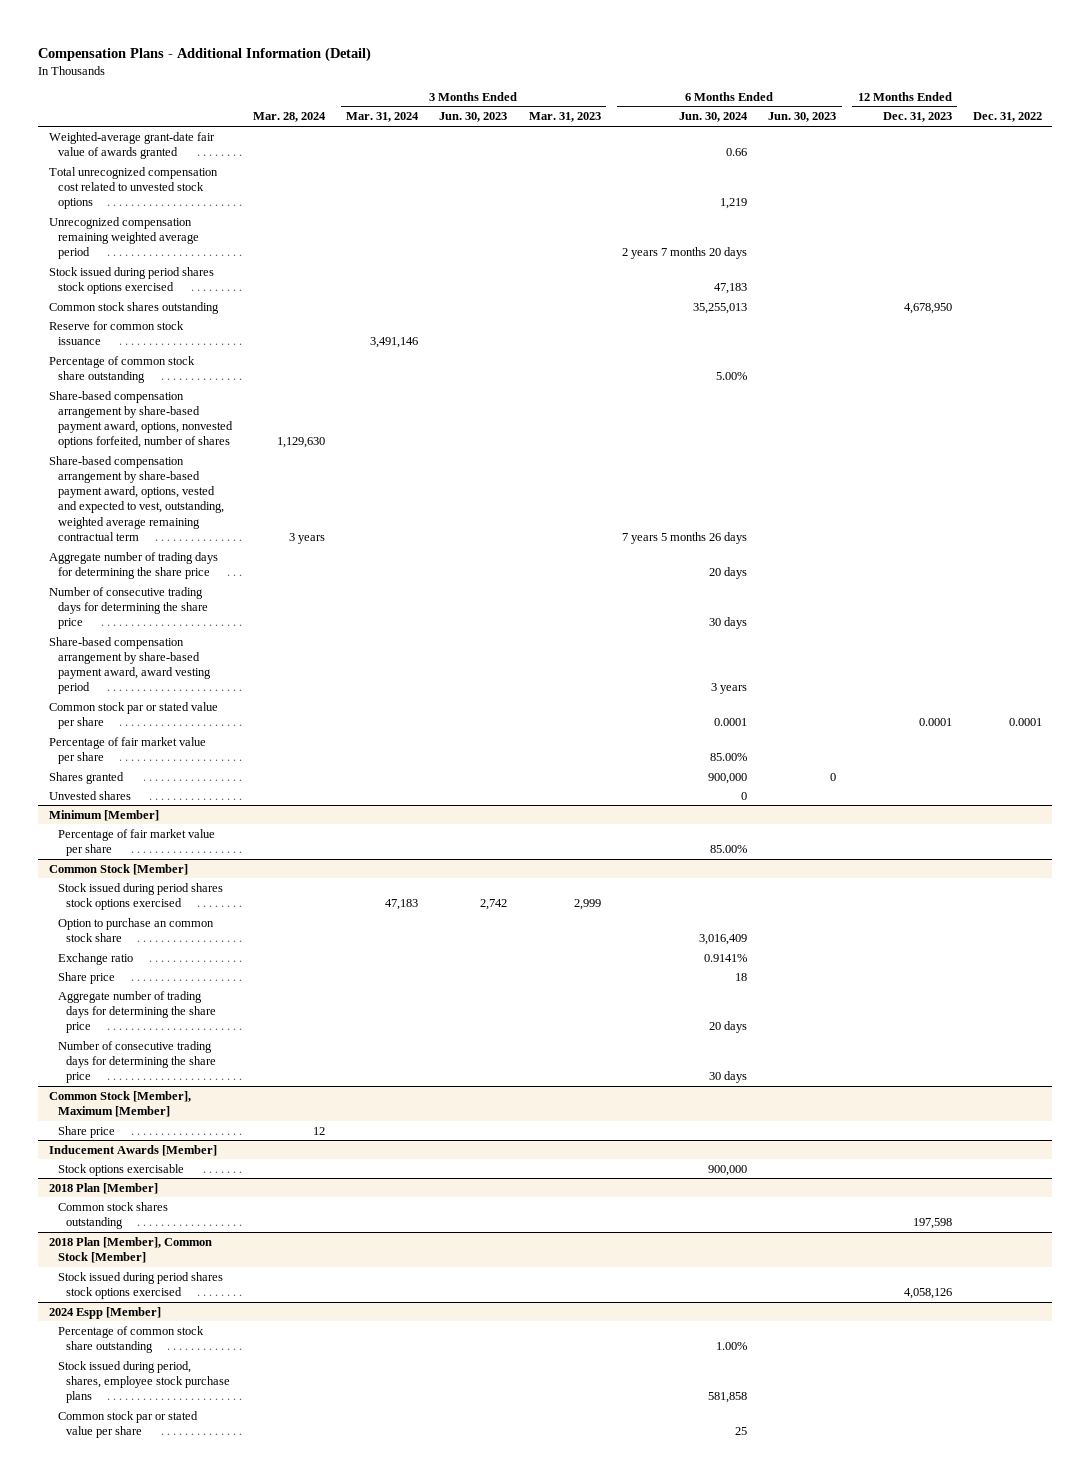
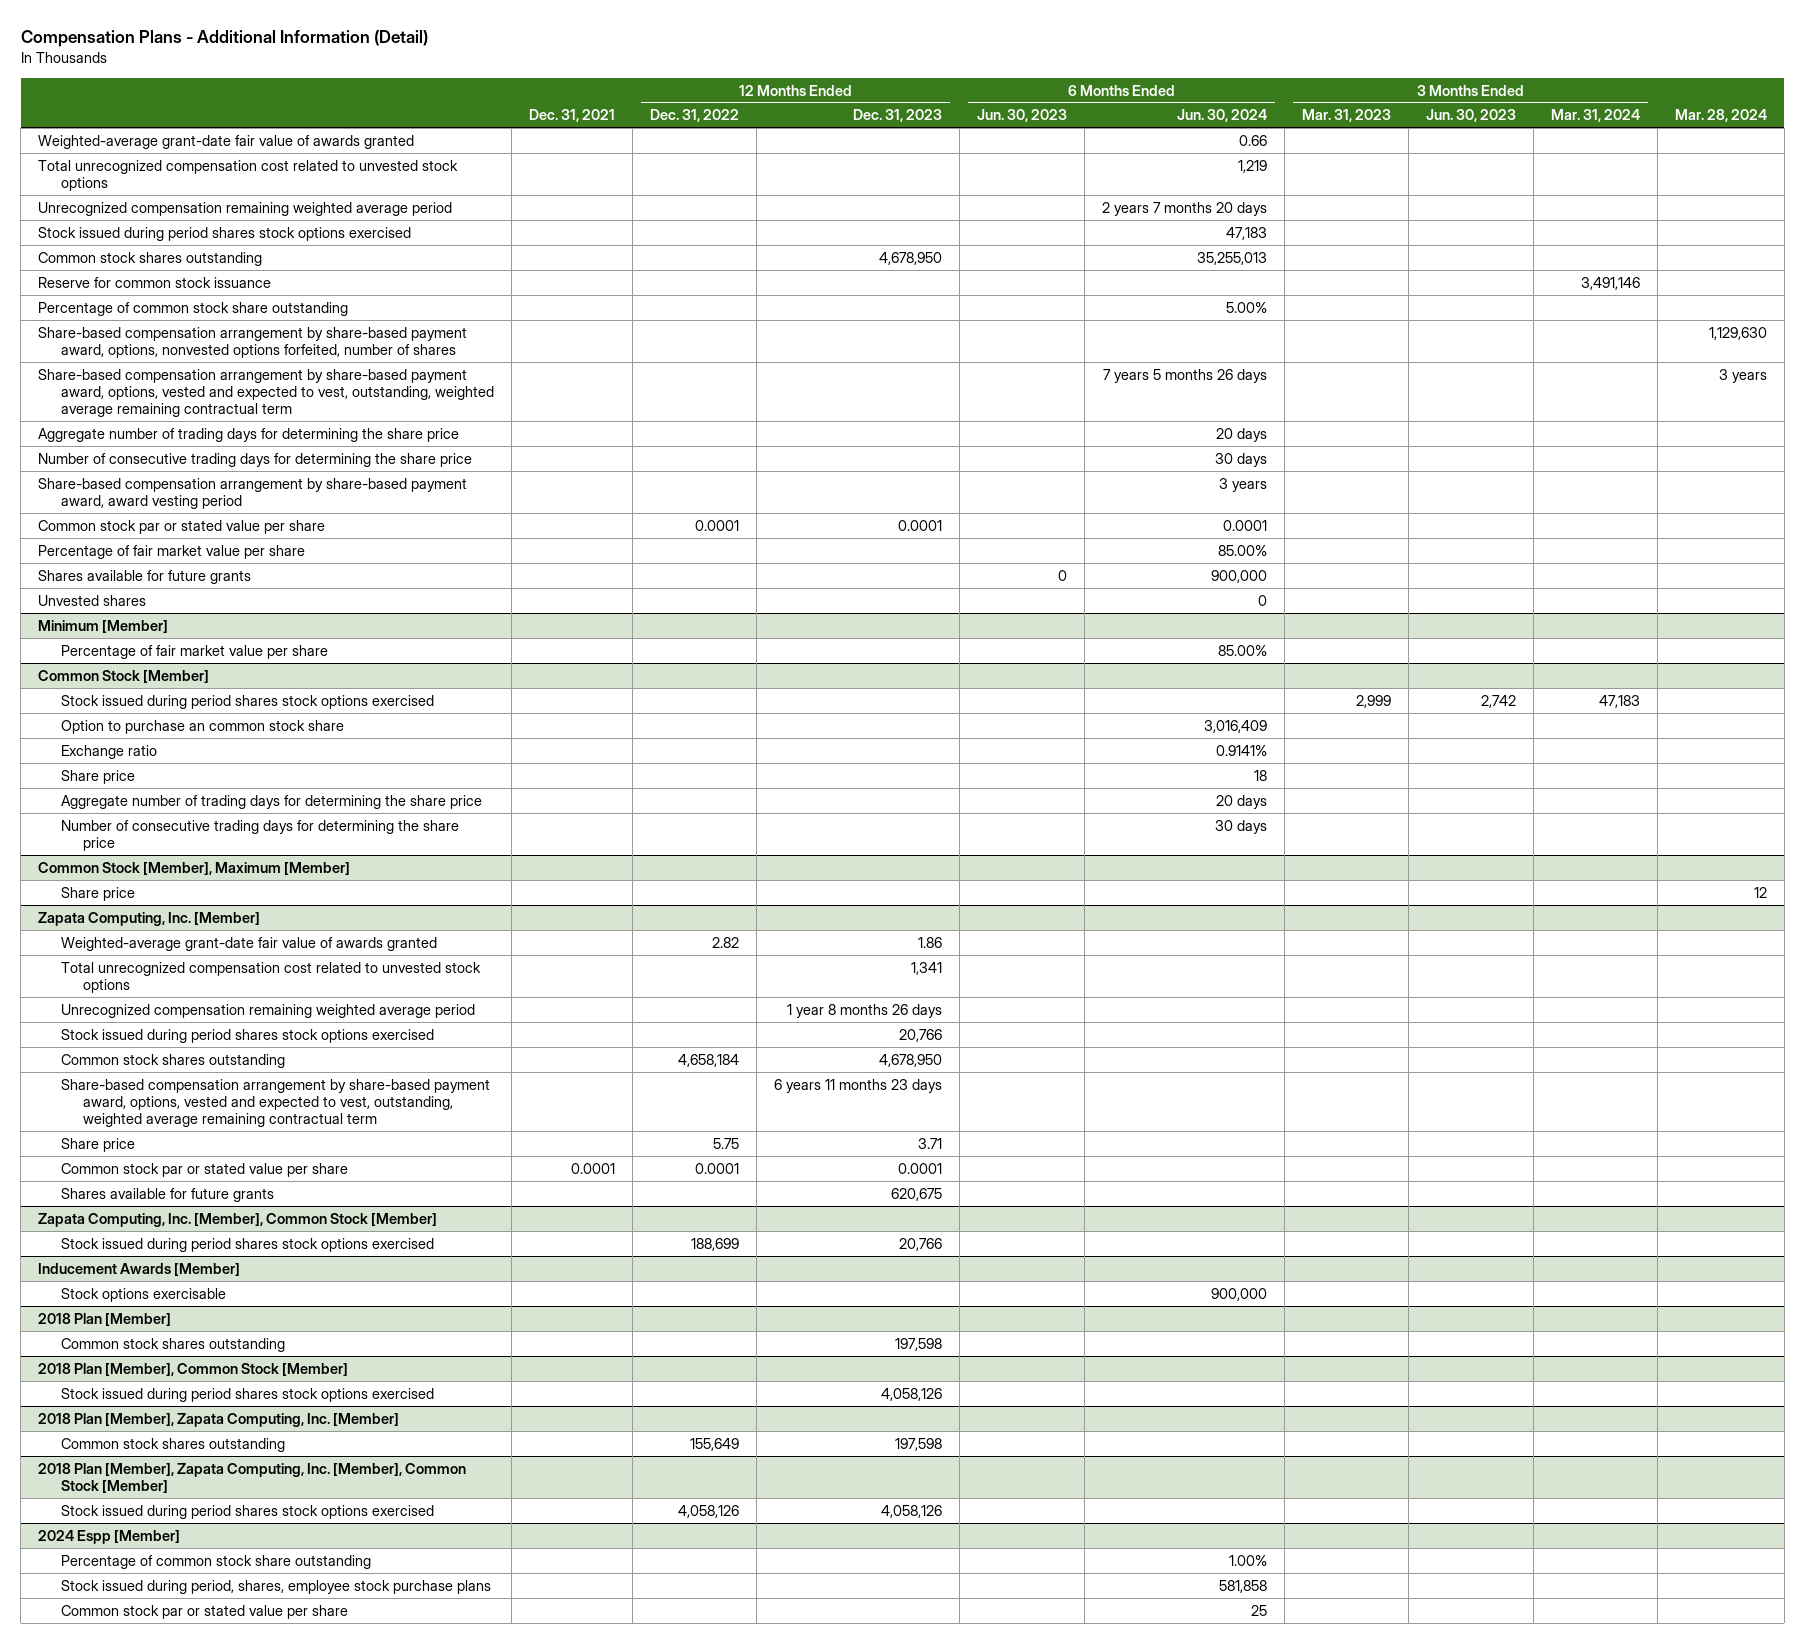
- | Mar. 28, 2024 | 3 Months Ended Mar. 31, 2024 | 3 Months Ended Jun. 30, 2023 | 3 Months Ended Mar. 31, 2023 | 6 Months Ended Jun. 30, 2024 | 6 Months Ended Jun. 30, 2023 | 12 Months Ended Dec. 31, 2023 | Dec. 31, 2022
+ | Dec. 31, 2021 | 12 Months Ended Dec. 31, 2022 | 12 Months Ended Dec. 31, 2023 | 6 Months Ended Jun. 30, 2023 | 6 Months Ended Jun. 30, 2024 | 3 Months Ended Mar. 31, 2023 | 3 Months Ended Jun. 30, 2023 | 3 Months Ended Mar. 31, 2024 | Mar. 28, 2024
- Shares granted | | | | | 900,000 | 0 | |
+ Shares available for future grants | | | | 0 | 900,000 | | | |
+ Zapata Computing, Inc. [Member]
+ Weighted-average grant-date fair value of awards granted | | 2.82 | 1.86 | | | | | |
+ Total unrecognized compensation cost related to unvested stock options | | | 1,341 | | | | | |
+ Unrecognized compensation remaining weighted average period | | | 1 year 8 months 26 days | | | | | |
+ Stock issued during period shares stock options exercised | | | 20,766 | | | | | |
+ Common stock shares outstanding | | 4,658,184 | 4,678,950 | | | | | |
+ Share-based compensation arrangement by share-based payment award, options, vested and expected to vest, outstanding, weighted average remaining contractual term | | | 6 years 11 months 23 days | | | | | |
+ Share price | | 5.75 | 3.71 | | | | | |
+ Common stock par or stated value per share | 0.0001 | 0.0001 | 0.0001 | | | | | |
+ Shares available for future grants | | | 620,675 | | | | | |
+ Zapata Computing, Inc. [Member], Common Stock [Member]
+ Stock issued during period shares stock options exercised | | 188,699 | 20,766 | | | | | |
+ 2018 Plan [Member], Zapata Computing, Inc. [Member]
+ Common stock shares outstanding | | 155,649 | 197,598 | | | | | |
+ 2018 Plan [Member], Zapata Computing, Inc. [Member], Common Stock [Member]
+ Stock issued during period shares stock options exercised | | 4,058,126 | 4,058,126 | | | | | |

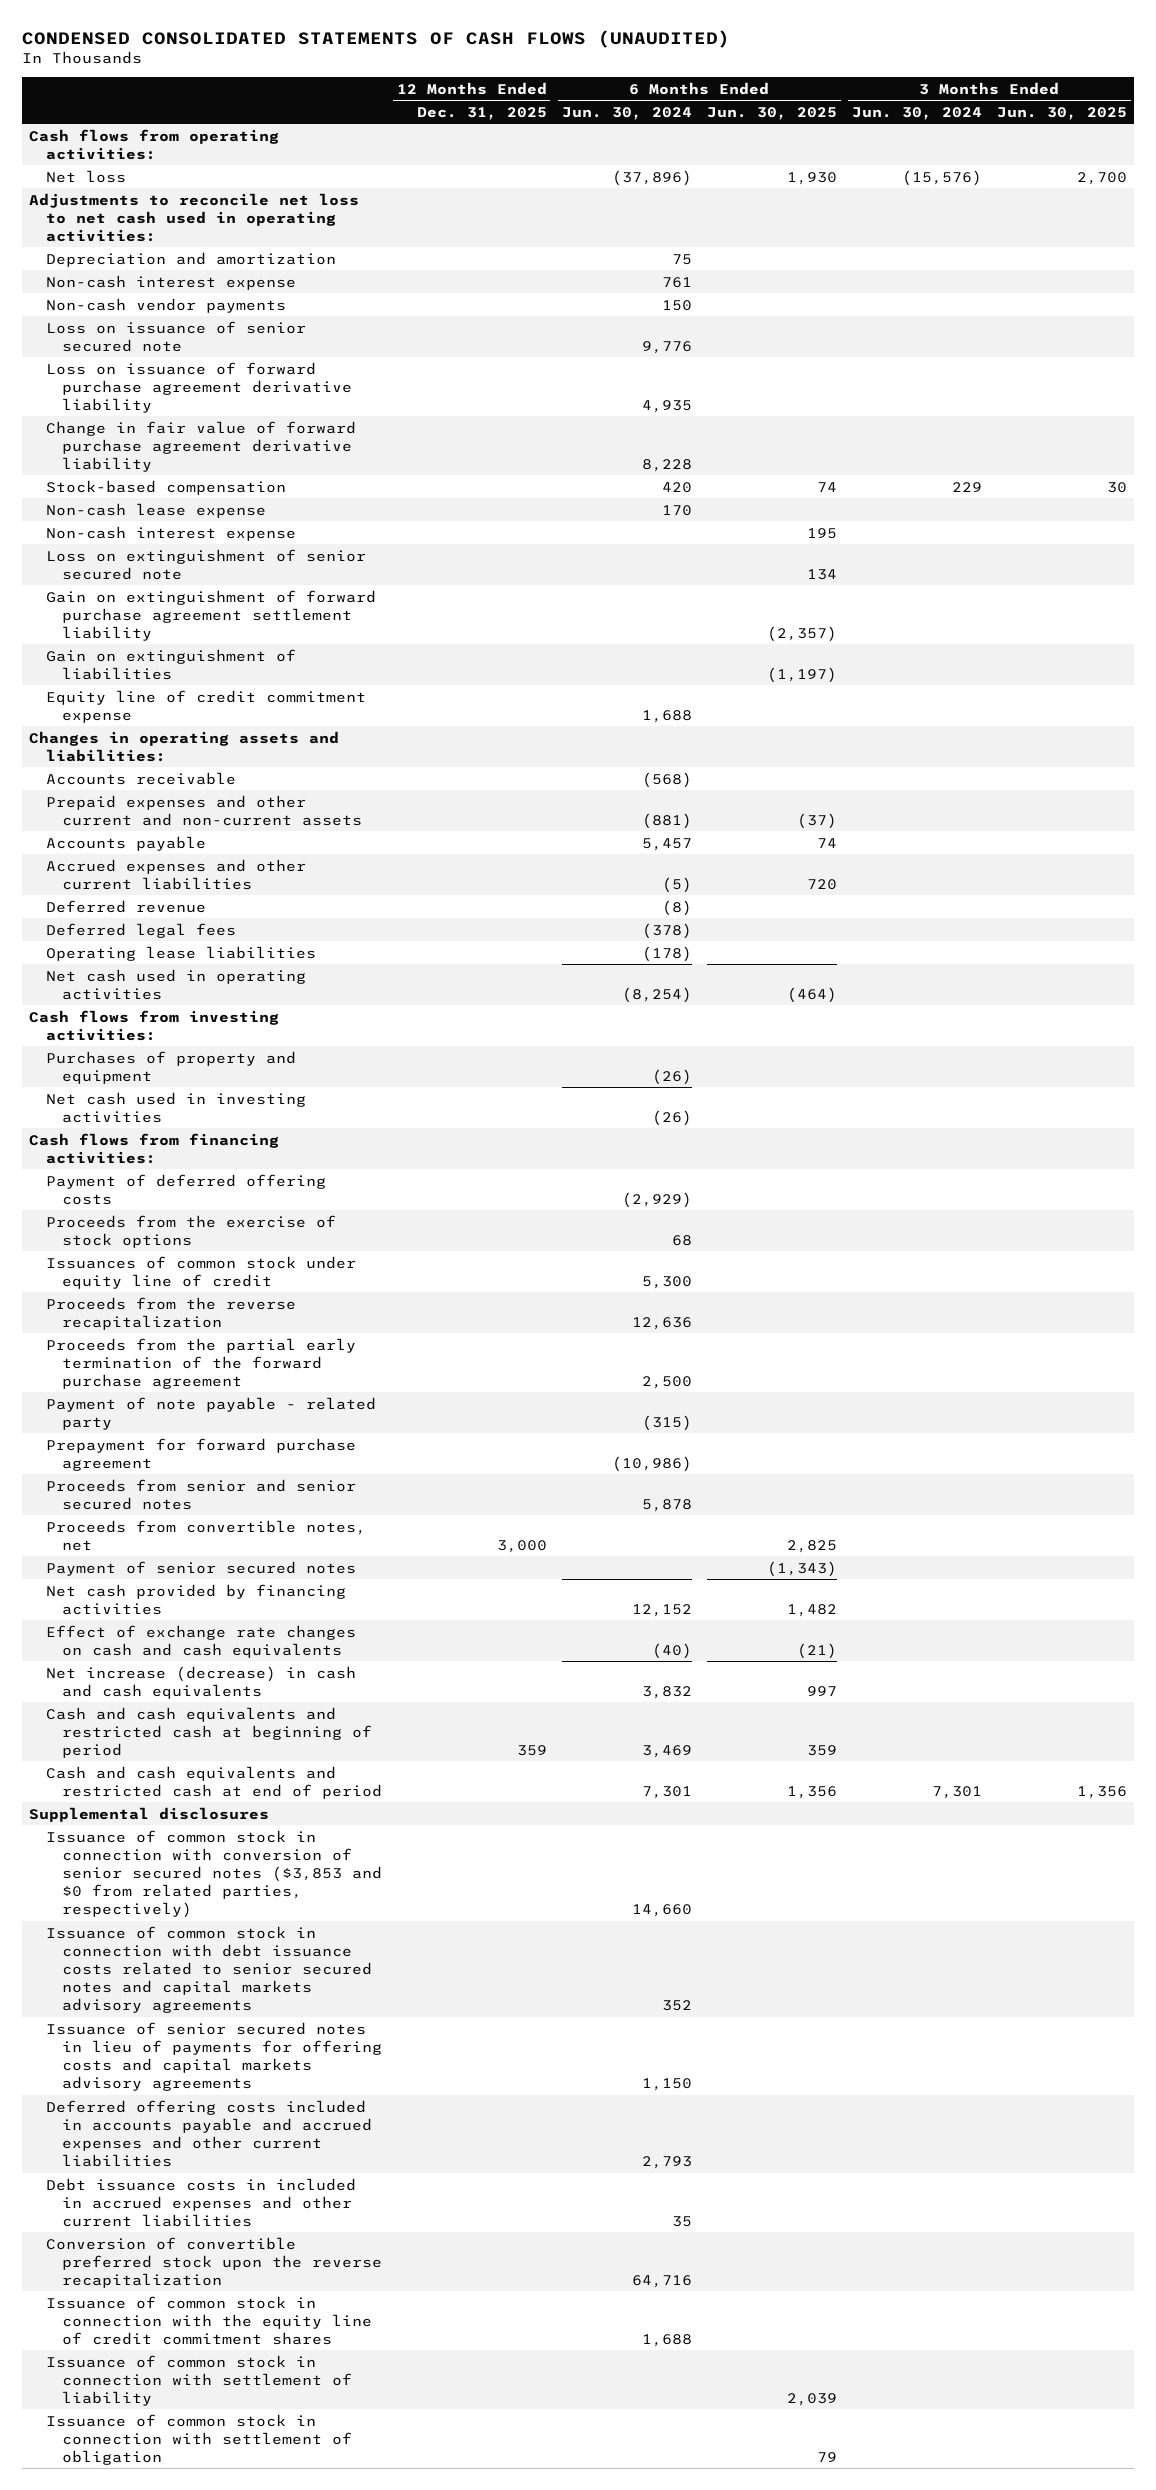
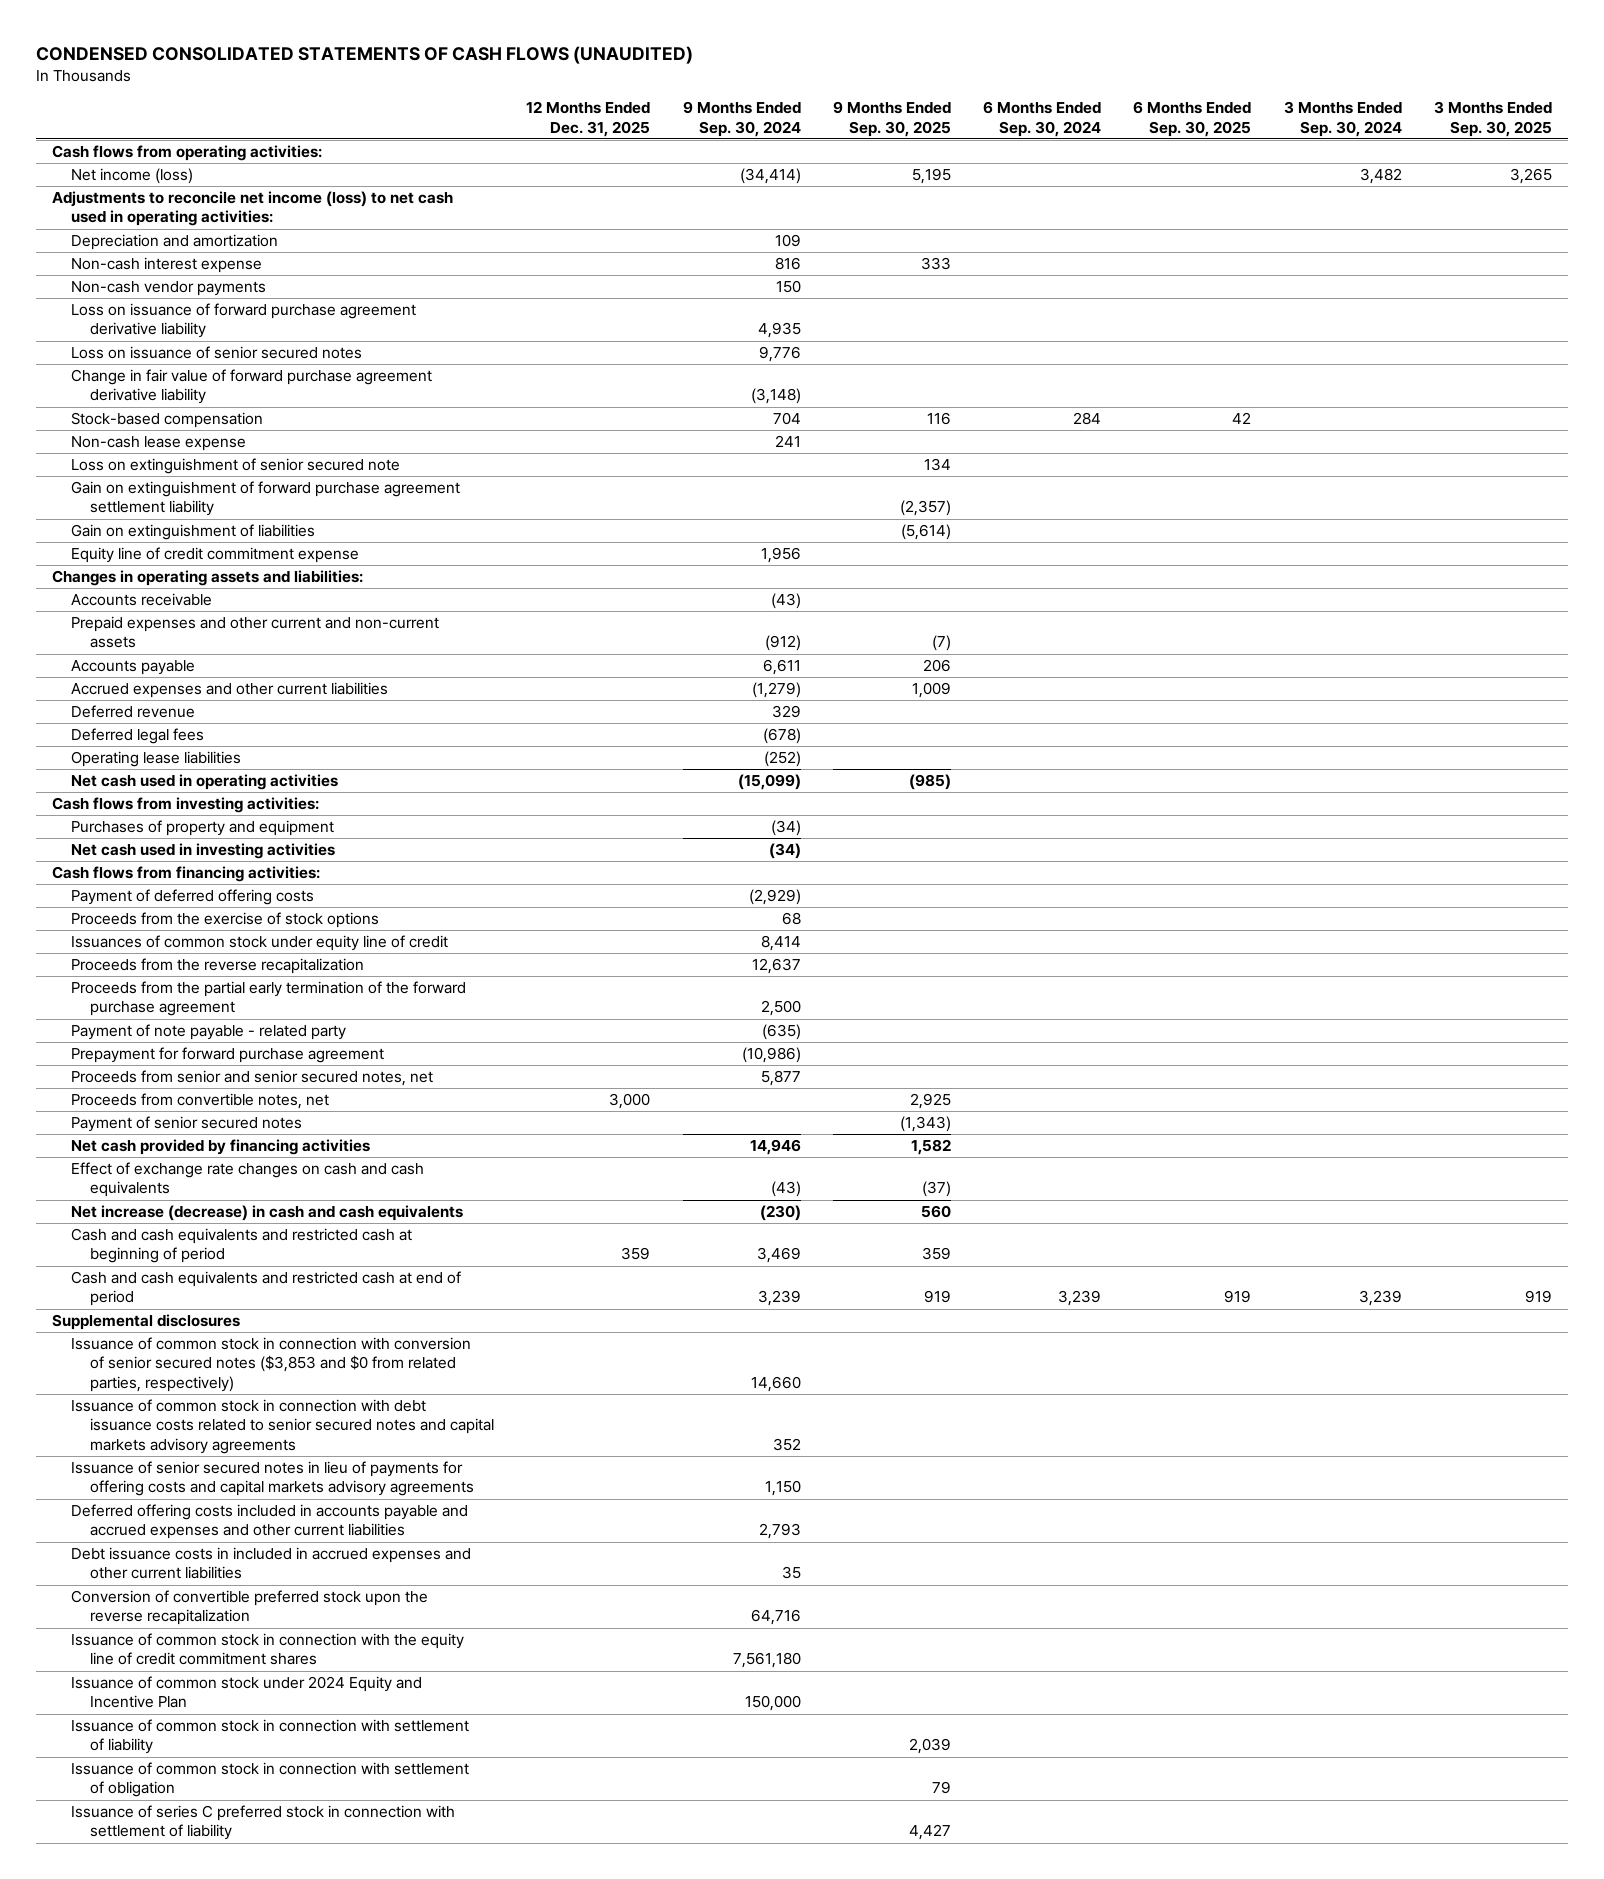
- | 12 Months Ended Dec. 31, 2025 | 6 Months Ended Jun. 30, 2024 | 6 Months Ended Jun. 30, 2025 | 3 Months Ended Jun. 30, 2024 | 3 Months Ended Jun. 30, 2025
+ | 12 Months Ended Dec. 31, 2025 | 9 Months Ended Sep. 30, 2024 | 9 Months Ended Sep. 30, 2025 | 6 Months Ended Sep. 30, 2024 | 6 Months Ended Sep. 30, 2025 | 3 Months Ended Sep. 30, 2024 | 3 Months Ended Sep. 30, 2025
- Net loss | | (37,896) | 1,930 | (15,576) | 2,700
- Adjustments to reconcile net loss to net cash used in operating activities:
+ Net income (loss) | | (34,414) | 5,195 | | | 3,482 | 3,265
+ Adjustments to reconcile net income (loss) to net cash used in operating activities:
- Loss on issuance of senior secured note | | 9,776 | | |
+ Loss on issuance of senior secured notes | | 9,776 | | | | |
- Non-cash interest expense | | | 195 | |
- Proceeds from senior and senior secured notes | | 5,878 | | |
+ Proceeds from senior and senior secured notes, net | | 5,877 | | | | |
+ Issuance of common stock under 2024 Equity and Incentive Plan | | 150,000 | | | | |
+ Issuance of series C preferred stock in connection with settlement of liability | | | 4,427 | | | |

